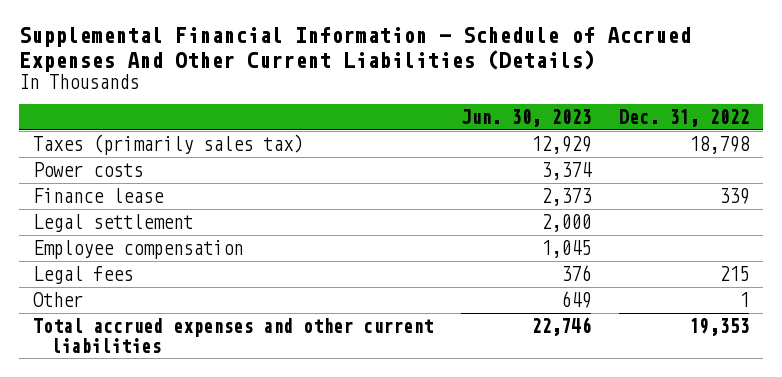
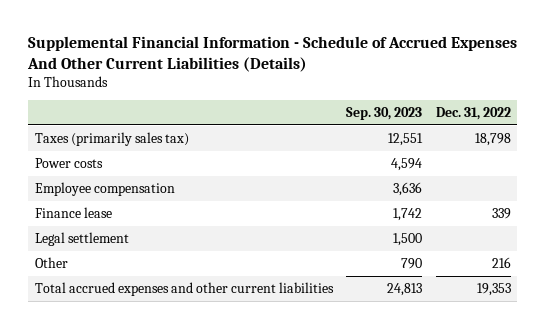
- | Jun. 30, 2023 | Dec. 31, 2022
+ | Sep. 30, 2023 | Dec. 31, 2022
moved up: Employee compensation | 3,636 |
- Legal fees | 376 | 215
- Other | 649 | 1
+ Other | 790 | 216

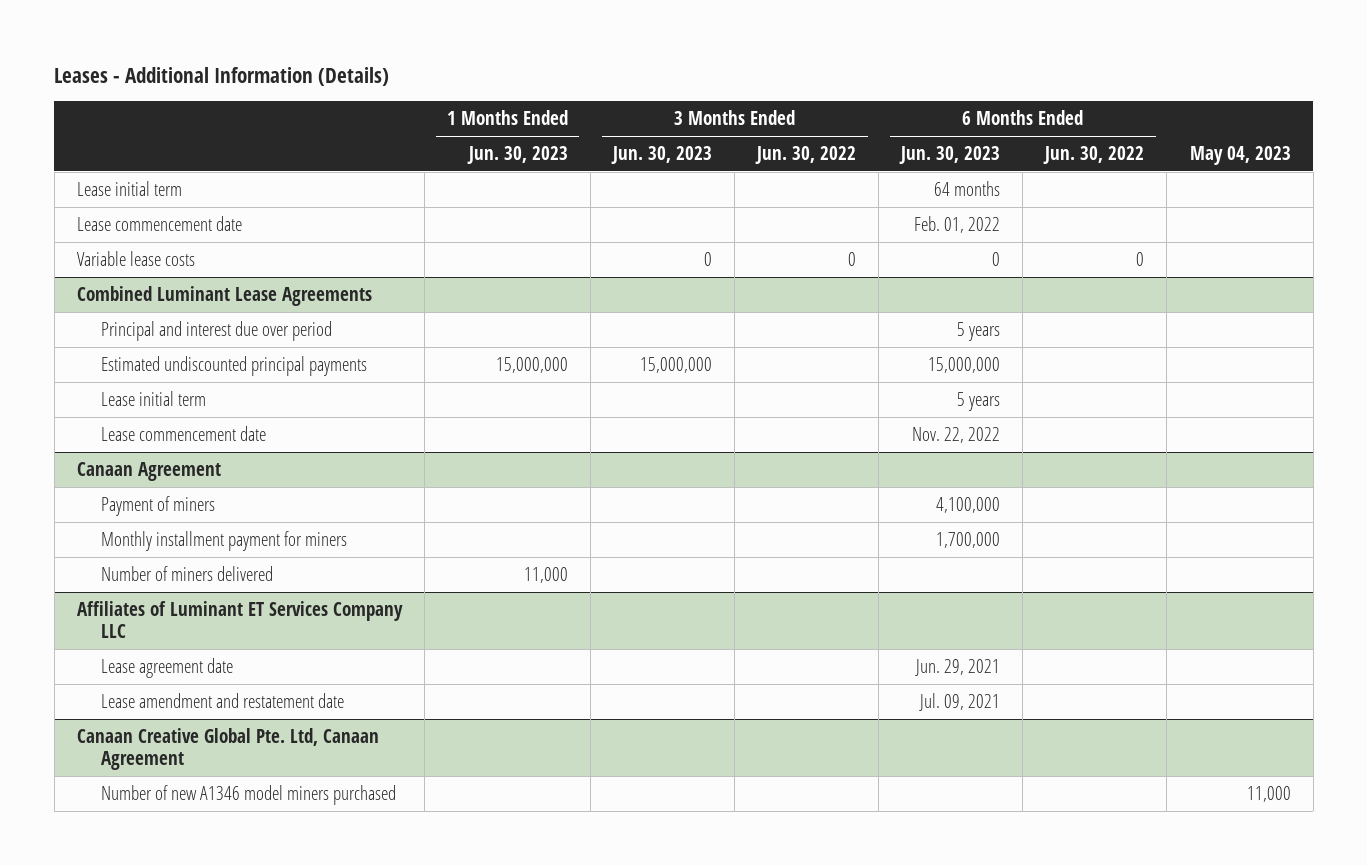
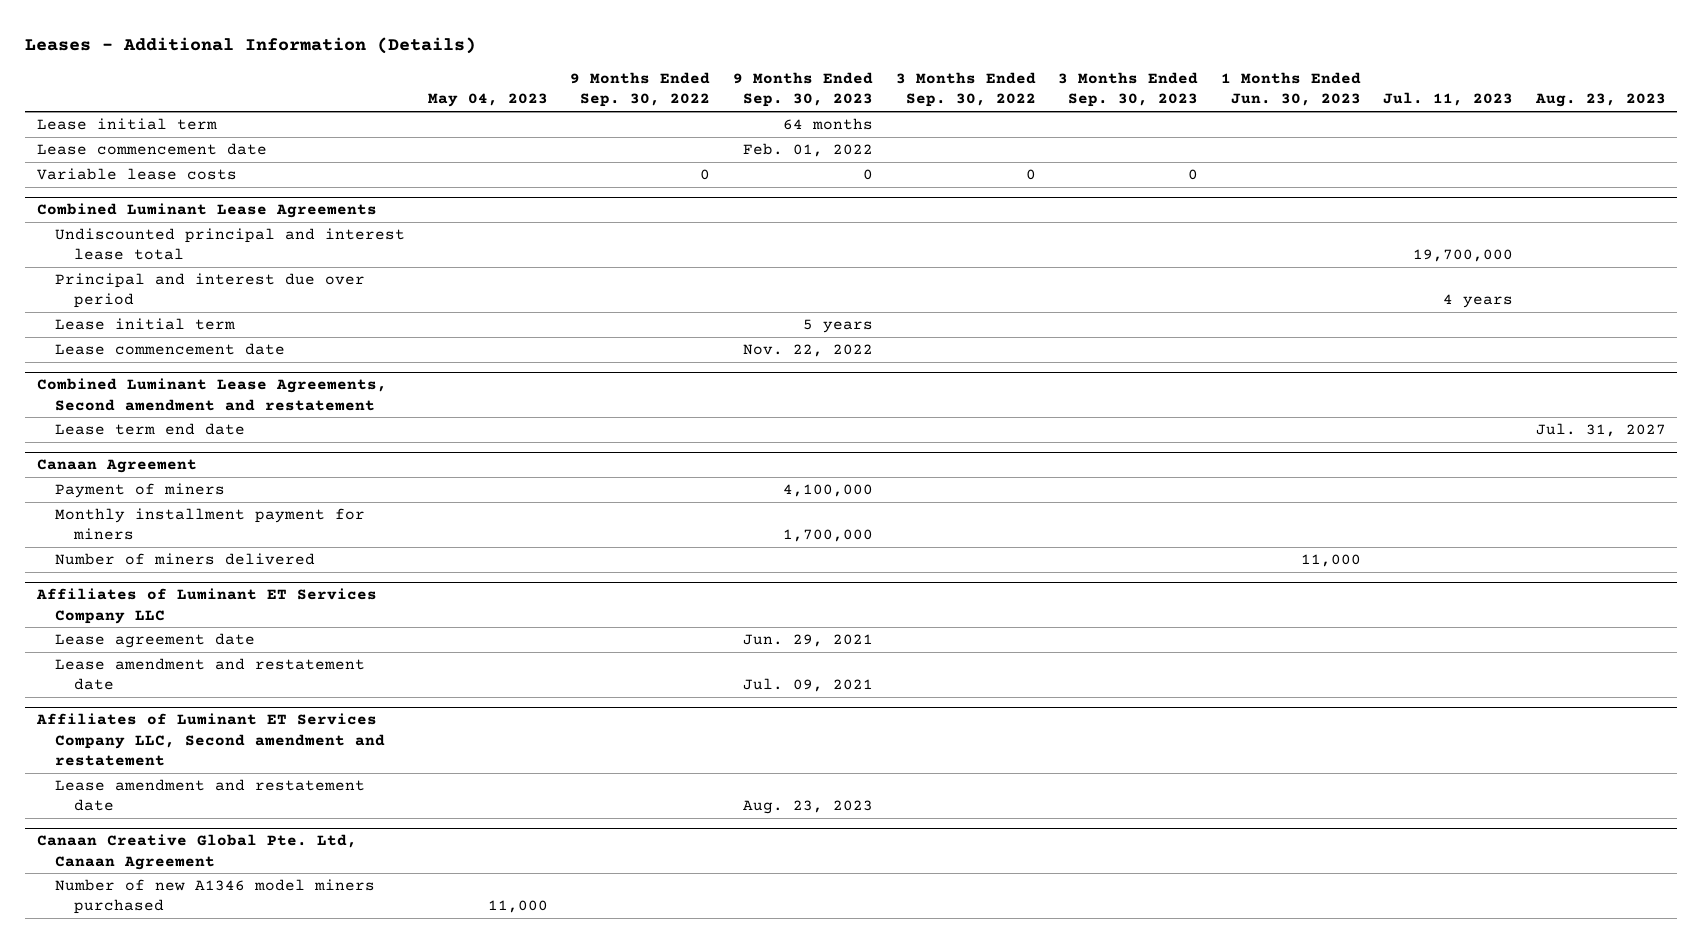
- | 1 Months Ended Jun. 30, 2023 | 3 Months Ended Jun. 30, 2023 | 3 Months Ended Jun. 30, 2022 | 6 Months Ended Jun. 30, 2023 | 6 Months Ended Jun. 30, 2022 | May 04, 2023
+ | May 04, 2023 | 9 Months Ended Sep. 30, 2022 | 9 Months Ended Sep. 30, 2023 | 3 Months Ended Sep. 30, 2022 | 3 Months Ended Sep. 30, 2023 | 1 Months Ended Jun. 30, 2023 | Jul. 11, 2023 | Aug. 23, 2023
@ Combined Luminant Lease Agreements
+ Undiscounted principal and interest lease total | | | | | | | 19,700,000 |
- Estimated undiscounted principal payments | 15,000,000 | 15,000,000 | | 15,000,000 | |
+ Combined Luminant Lease Agreements, Second amendment and restatement
+ Lease term end date | | | | | | | | Jul. 31, 2027
+ Affiliates of Luminant ET Services Company LLC, Second amendment and restatement
+ Lease amendment and restatement date | | | Aug. 23, 2023 | | | | |

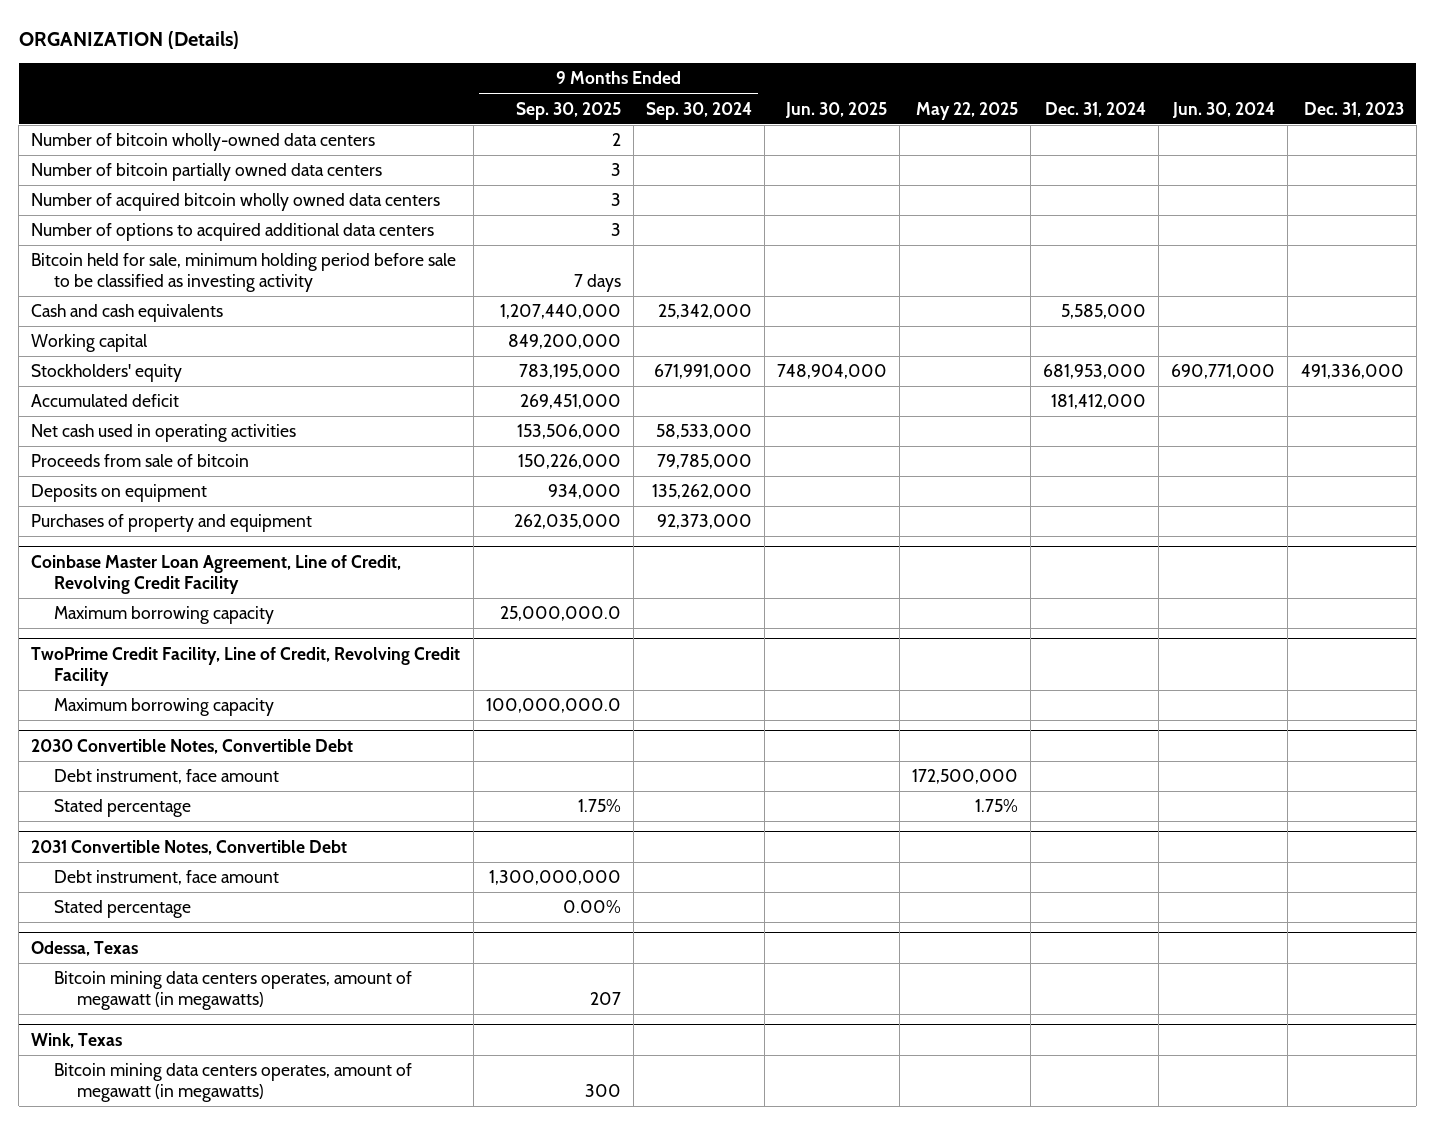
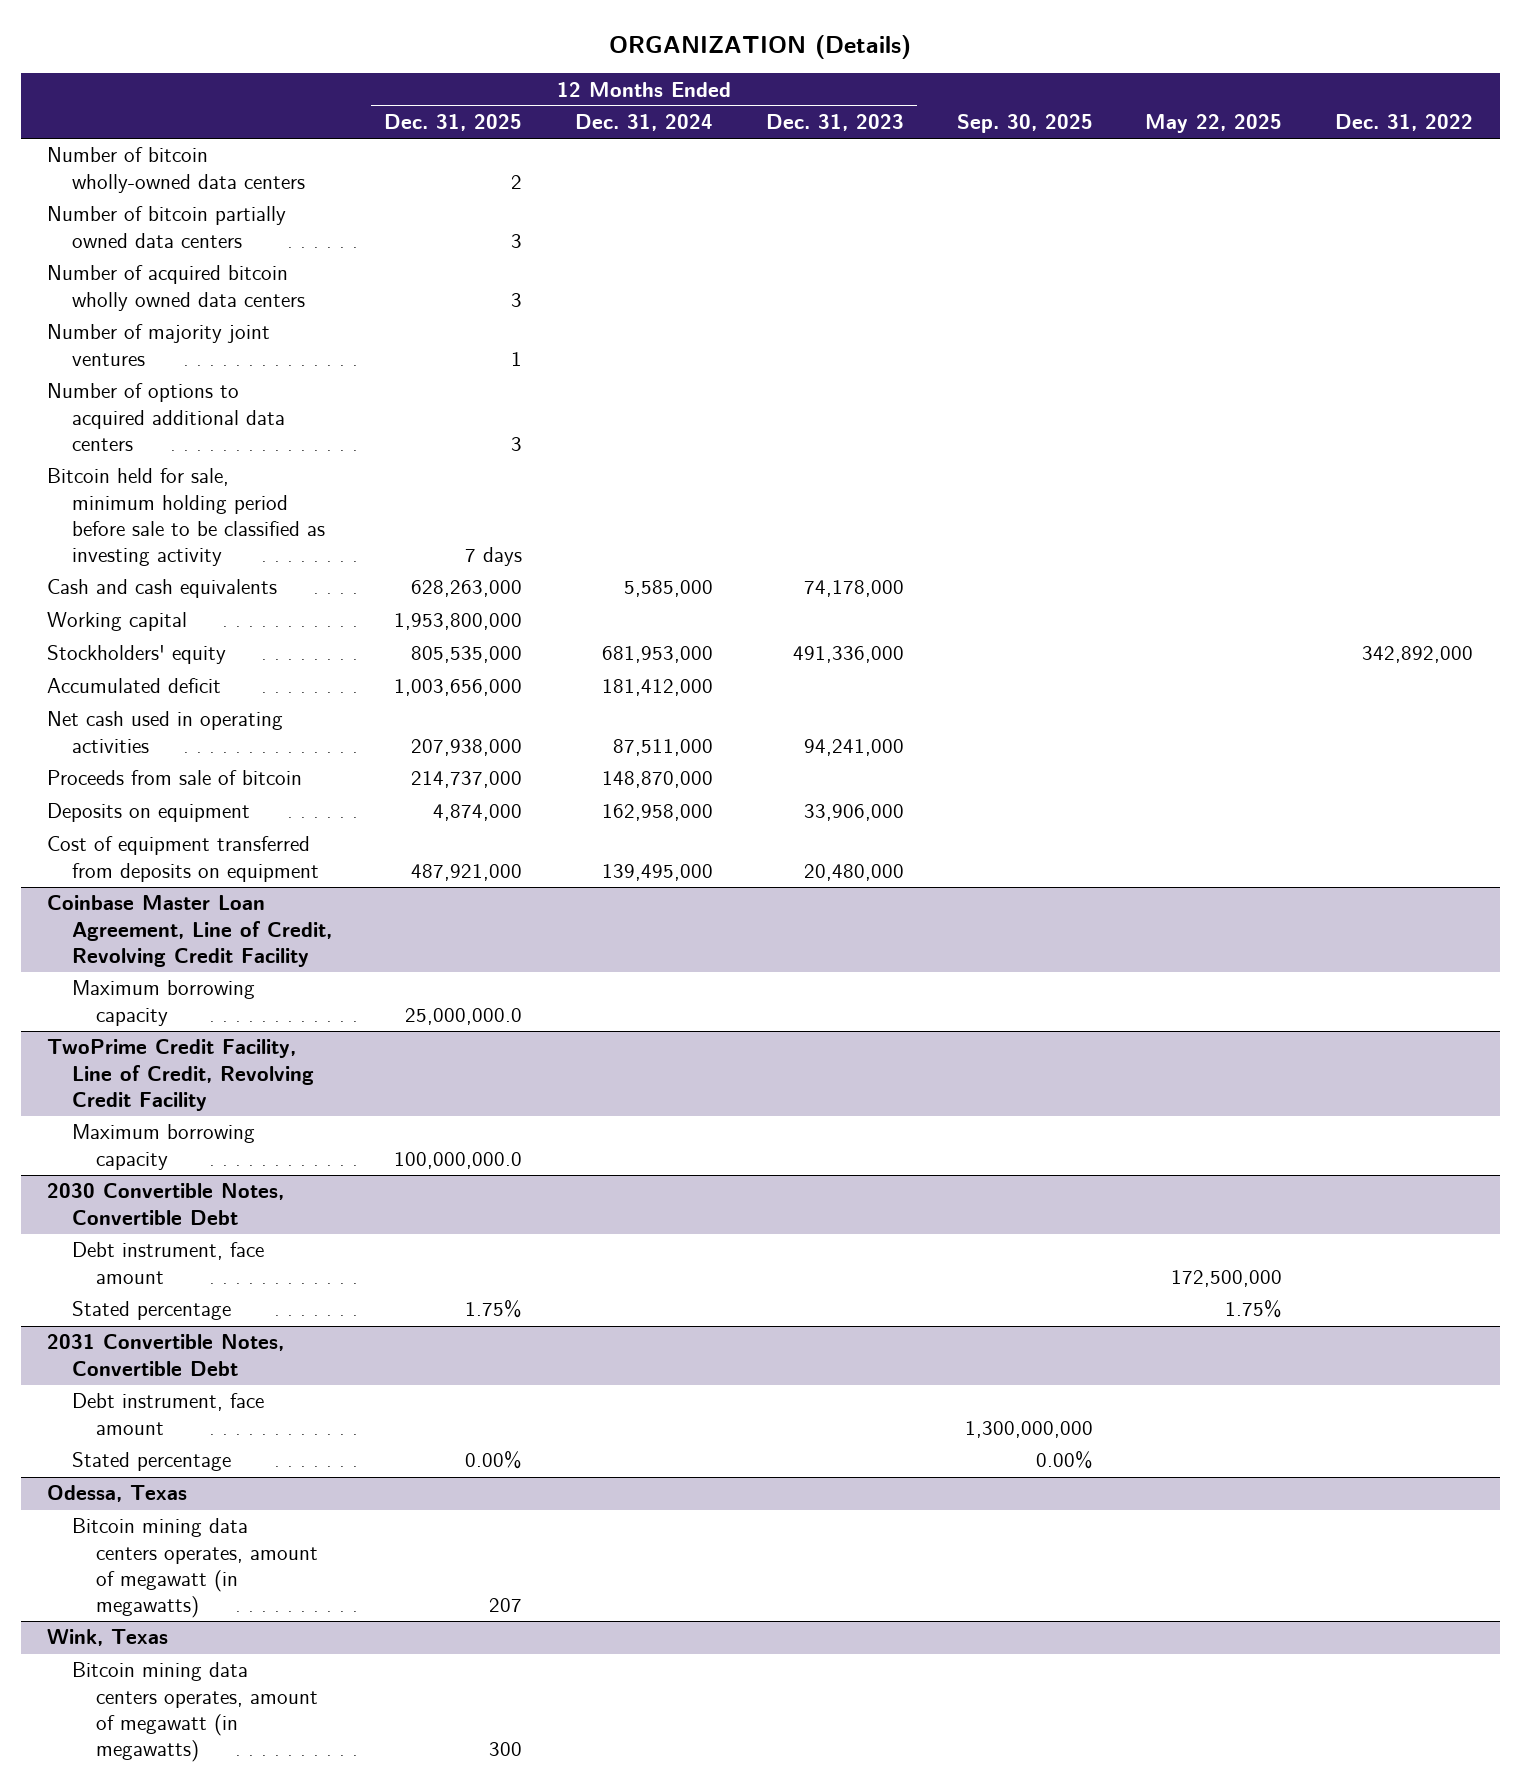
- | 9 Months Ended Sep. 30, 2025 | 9 Months Ended Sep. 30, 2024 | Jun. 30, 2025 | May 22, 2025 | Dec. 31, 2024 | Jun. 30, 2024 | Dec. 31, 2023
+ | 12 Months Ended Dec. 31, 2025 | 12 Months Ended Dec. 31, 2024 | 12 Months Ended Dec. 31, 2023 | Sep. 30, 2025 | May 22, 2025 | Dec. 31, 2022
+ Number of majority joint ventures | 1 | | | | |
- Purchases of property and equipment | 262,035,000 | 92,373,000 | | | | |
+ Cost of equipment transferred from deposits on equipment | 487,921,000 | 139,495,000 | 20,480,000 | | |

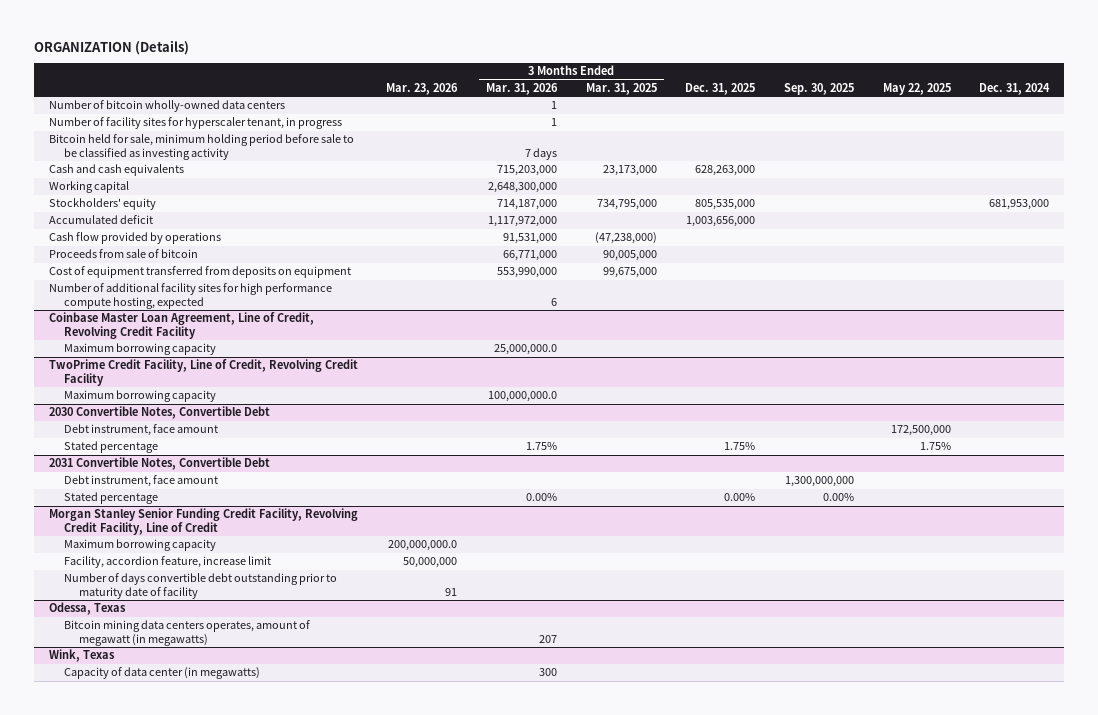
- | 12 Months Ended Dec. 31, 2025 | 12 Months Ended Dec. 31, 2024 | 12 Months Ended Dec. 31, 2023 | Sep. 30, 2025 | May 22, 2025 | Dec. 31, 2022
+ | Mar. 23, 2026 | 3 Months Ended Mar. 31, 2026 | 3 Months Ended Mar. 31, 2025 | Dec. 31, 2025 | Sep. 30, 2025 | May 22, 2025 | Dec. 31, 2024
- Number of bitcoin partially owned data centers | 3 | | | | |
- Number of acquired bitcoin wholly owned data centers | 3 | | | | |
- Number of majority joint ventures | 1 | | | | |
- Number of options to acquired additional data centers | 3 | | | | |
+ Number of facility sites for hyperscaler tenant, in progress | | 1 | | | | |
- Net cash used in operating activities | 207,938,000 | 87,511,000 | 94,241,000 | | |
+ Cash flow provided by operations | | 91,531,000 | (47,238,000) | | | |
- Deposits on equipment | 4,874,000 | 162,958,000 | 33,906,000 | | |
+ Number of additional facility sites for high performance compute hosting, expected | | 6 | | | | |
+ Morgan Stanley Senior Funding Credit Facility, Revolving Credit Facility, Line of Credit
+ Maximum borrowing capacity | 200,000,000.0 | | | | | |
+ Facility, accordion feature, increase limit | 50,000,000 | | | | | |
+ Number of days convertible debt outstanding prior to maturity date of facility | 91 | | | | | |
@ Wink, Texas
- Bitcoin mining data centers operates, amount of megawatt (in megawatts) | 300 | | | | |
+ Capacity of data center (in megawatts) | | 300 | | | | |

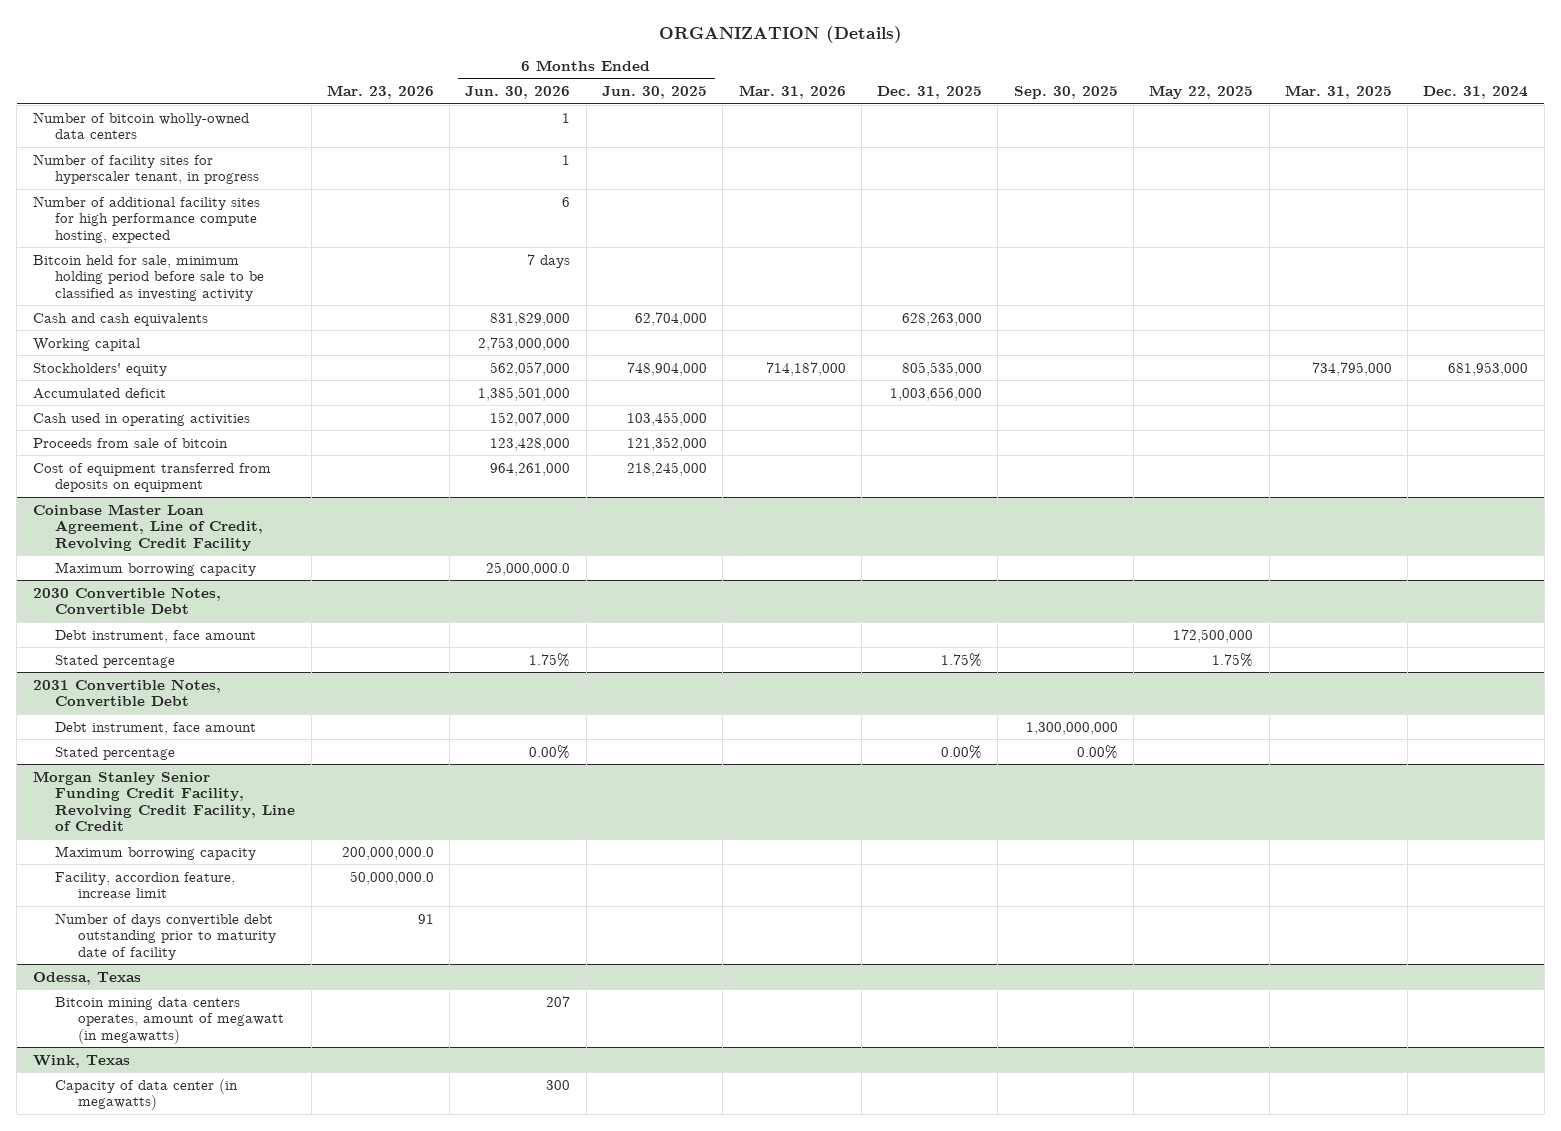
- | Mar. 23, 2026 | 3 Months Ended Mar. 31, 2026 | 3 Months Ended Mar. 31, 2025 | Dec. 31, 2025 | Sep. 30, 2025 | May 22, 2025 | Dec. 31, 2024
+ | Mar. 23, 2026 | 6 Months Ended Jun. 30, 2026 | 6 Months Ended Jun. 30, 2025 | Mar. 31, 2026 | Dec. 31, 2025 | Sep. 30, 2025 | May 22, 2025 | Mar. 31, 2025 | Dec. 31, 2024
moved up: Number of additional facility sites for high performance compute hosting, expected | | 6 | | | | | | |
- Cash flow provided by operations | | 91,531,000 | (47,238,000) | | | |
+ Cash used in operating activities | | 152,007,000 | 103,455,000 | | | | | |
- TwoPrime Credit Facility, Line of Credit, Revolving Credit Facility
- Maximum borrowing capacity | | 100,000,000.0 | | | | |
@ Morgan Stanley Senior Funding Credit Facility, Revolving Credit Facility, Line of Credit
- Facility, accordion feature, increase limit | 50,000,000 | | | | | |
+ Facility, accordion feature, increase limit | 50,000,000.0 | | | | | | | |

